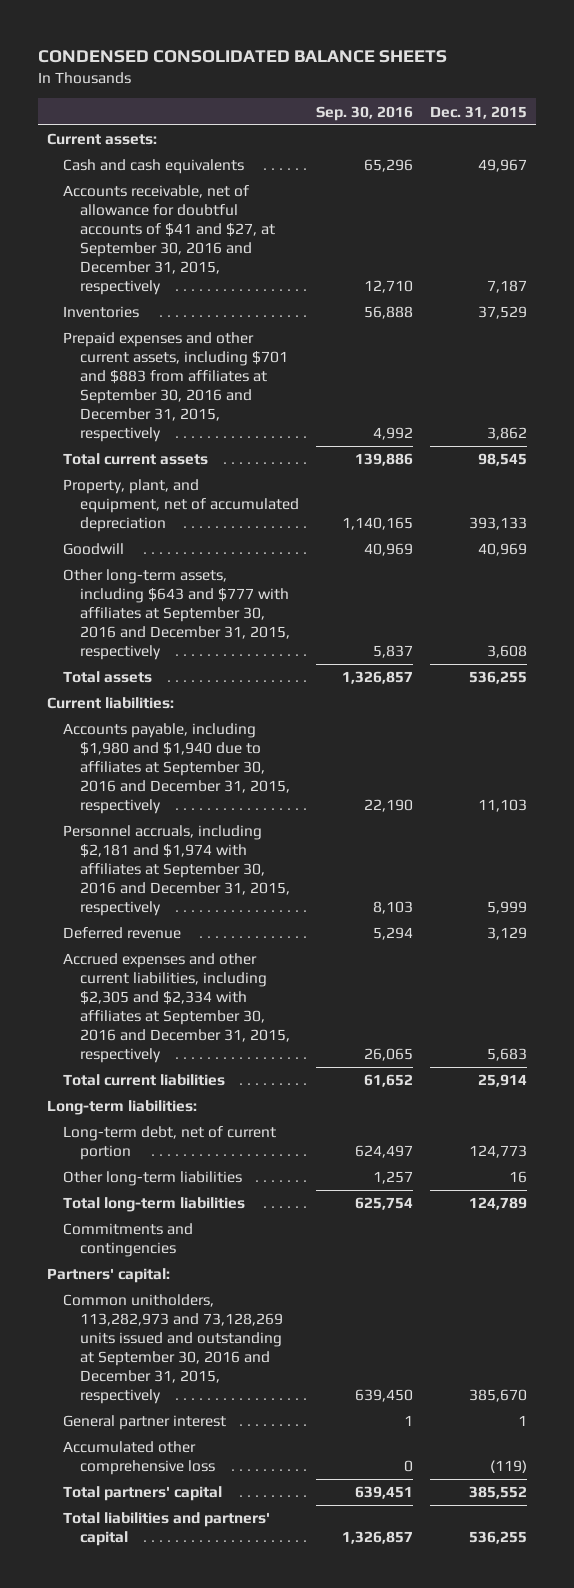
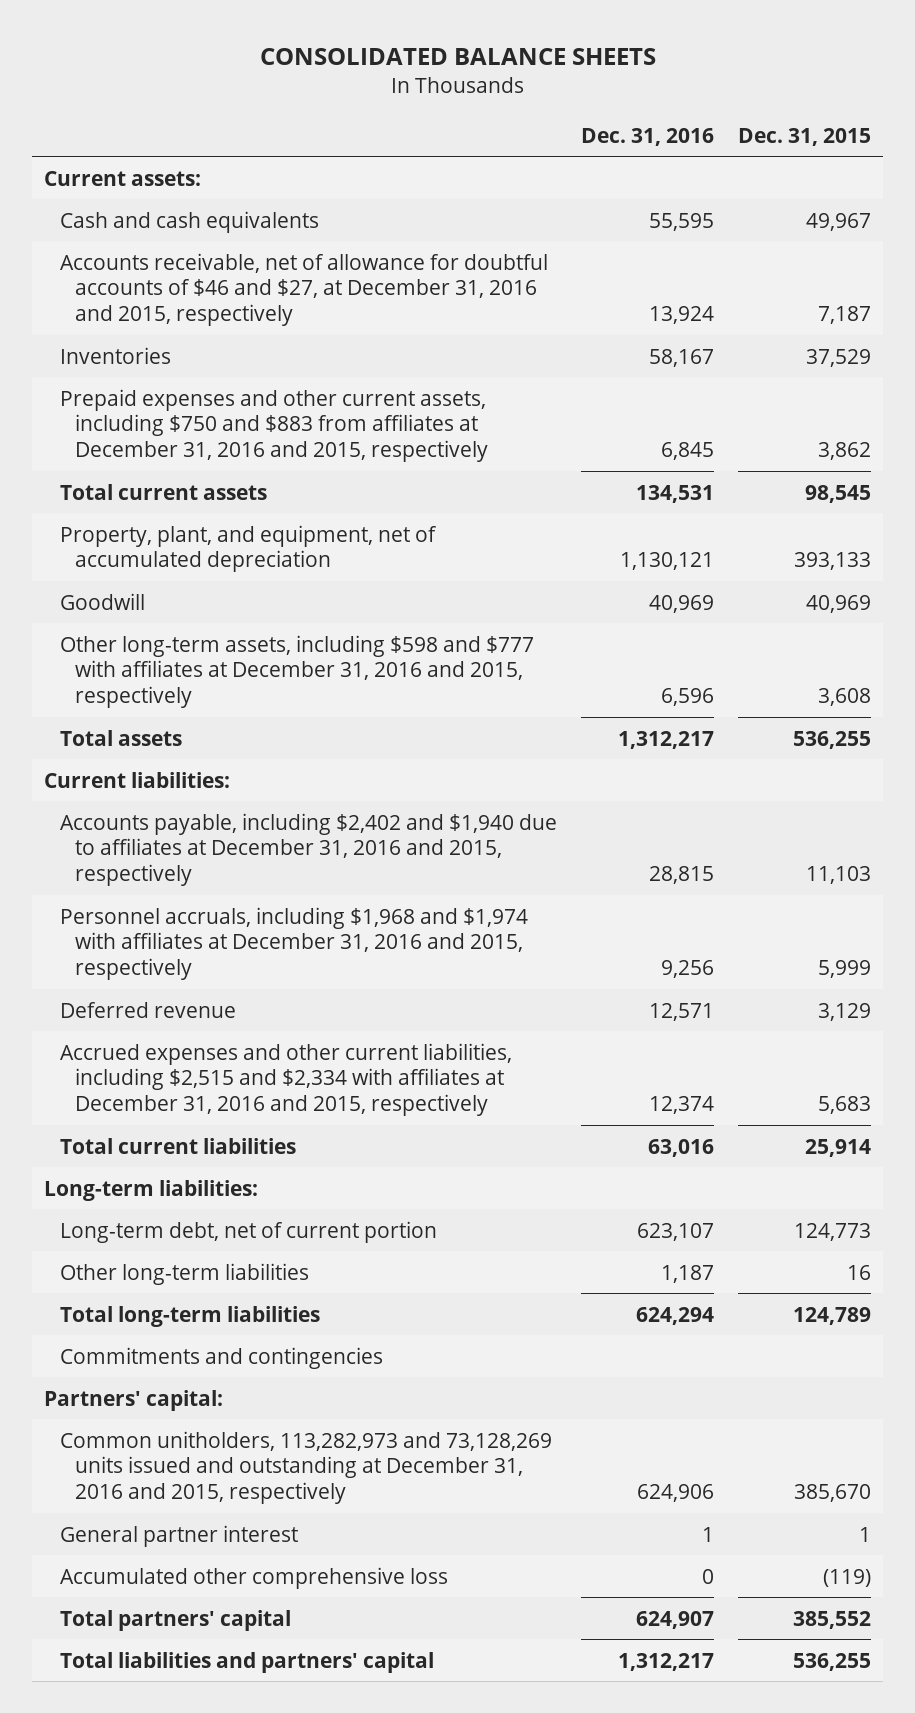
- CONDENSED CONSOLIDATED BALANCE SHEETS
+ CONSOLIDATED BALANCE SHEETS
- | Sep. 30, 2016 | Dec. 31, 2015
+ | Dec. 31, 2016 | Dec. 31, 2015
- Accounts receivable, net of allowance for doubtful accounts of $41 and $27, at September 30, 2016 and December 31, 2015, respectively | 12,710 | 7,187
+ Accounts receivable, net of allowance for doubtful accounts of $46 and $27, at December 31, 2016 and 2015, respectively | 13,924 | 7,187
- Prepaid expenses and other current assets, including $701 and $883 from affiliates at September 30, 2016 and December 31, 2015, respectively | 4,992 | 3,862
+ Prepaid expenses and other current assets, including $750 and $883 from affiliates at December 31, 2016 and 2015, respectively | 6,845 | 3,862
- Other long-term assets, including $643 and $777 with affiliates at September 30, 2016 and December 31, 2015, respectively | 5,837 | 3,608
+ Other long-term assets, including $598 and $777 with affiliates at December 31, 2016 and 2015, respectively | 6,596 | 3,608
- Accounts payable, including $1,980 and $1,940 due to affiliates at September 30, 2016 and December 31, 2015, respectively | 22,190 | 11,103
- Personnel accruals, including $2,181 and $1,974 with affiliates at September 30, 2016 and December 31, 2015, respectively | 8,103 | 5,999
+ Accounts payable, including $2,402 and $1,940 due to affiliates at December 31, 2016 and 2015, respectively | 28,815 | 11,103
+ Personnel accruals, including $1,968 and $1,974 with affiliates at December 31, 2016 and 2015, respectively | 9,256 | 5,999
- Accrued expenses and other current liabilities, including $2,305 and $2,334 with affiliates at September 30, 2016 and December 31, 2015, respectively | 26,065 | 5,683
+ Accrued expenses and other current liabilities, including $2,515 and $2,334 with affiliates at December 31, 2016 and 2015, respectively | 12,374 | 5,683
- Common unitholders, 113,282,973 and 73,128,269 units issued and outstanding at September 30, 2016 and December 31, 2015, respectively | 639,450 | 385,670
+ Common unitholders, 113,282,973 and 73,128,269 units issued and outstanding at December 31, 2016 and 2015, respectively | 624,906 | 385,670

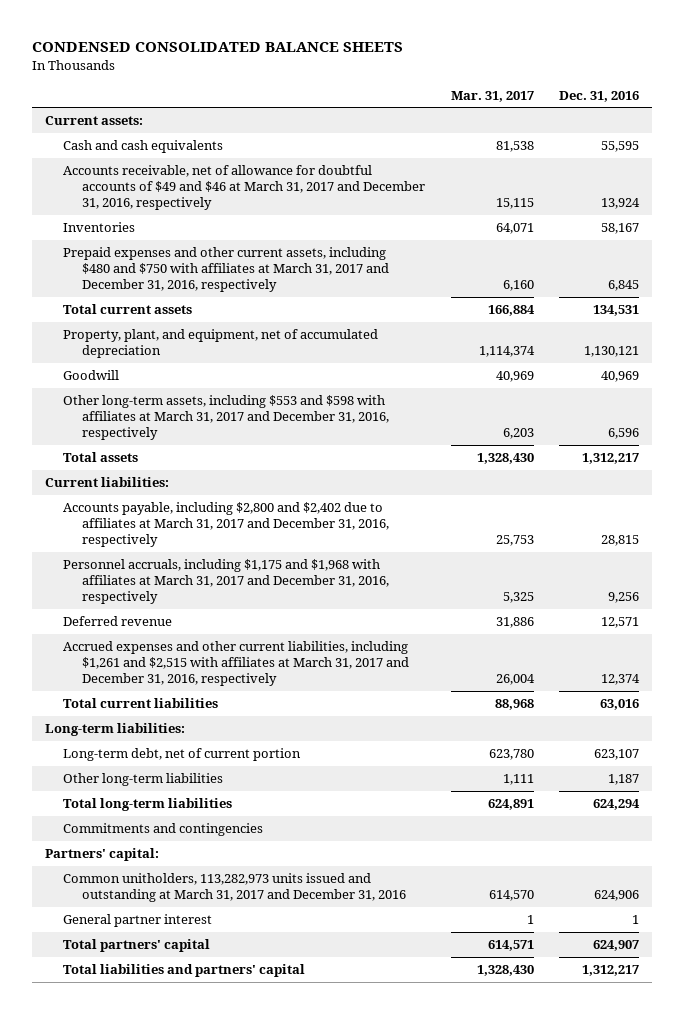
- CONSOLIDATED BALANCE SHEETS
+ CONDENSED CONSOLIDATED BALANCE SHEETS
- | Dec. 31, 2016 | Dec. 31, 2015
+ | Mar. 31, 2017 | Dec. 31, 2016
- Accounts receivable, net of allowance for doubtful accounts of $46 and $27, at December 31, 2016 and 2015, respectively | 13,924 | 7,187
+ Accounts receivable, net of allowance for doubtful accounts of $49 and $46 at March 31, 2017 and December 31, 2016, respectively | 15,115 | 13,924
- Prepaid expenses and other current assets, including $750 and $883 from affiliates at December 31, 2016 and 2015, respectively | 6,845 | 3,862
+ Prepaid expenses and other current assets, including $480 and $750 with affiliates at March 31, 2017 and December 31, 2016, respectively | 6,160 | 6,845
- Other long-term assets, including $598 and $777 with affiliates at December 31, 2016 and 2015, respectively | 6,596 | 3,608
+ Other long-term assets, including $553 and $598 with affiliates at March 31, 2017 and December 31, 2016, respectively | 6,203 | 6,596
- Accounts payable, including $2,402 and $1,940 due to affiliates at December 31, 2016 and 2015, respectively | 28,815 | 11,103
- Personnel accruals, including $1,968 and $1,974 with affiliates at December 31, 2016 and 2015, respectively | 9,256 | 5,999
+ Accounts payable, including $2,800 and $2,402 due to affiliates at March 31, 2017 and December 31, 2016, respectively | 25,753 | 28,815
+ Personnel accruals, including $1,175 and $1,968 with affiliates at March 31, 2017 and December 31, 2016, respectively | 5,325 | 9,256
- Accrued expenses and other current liabilities, including $2,515 and $2,334 with affiliates at December 31, 2016 and 2015, respectively | 12,374 | 5,683
+ Accrued expenses and other current liabilities, including $1,261 and $2,515 with affiliates at March 31, 2017 and December 31, 2016, respectively | 26,004 | 12,374
- Common unitholders, 113,282,973 and 73,128,269 units issued and outstanding at December 31, 2016 and 2015, respectively | 624,906 | 385,670
+ Common unitholders, 113,282,973 units issued and outstanding at March 31, 2017 and December 31, 2016 | 614,570 | 624,906
- Accumulated other comprehensive loss | 0 | (119)

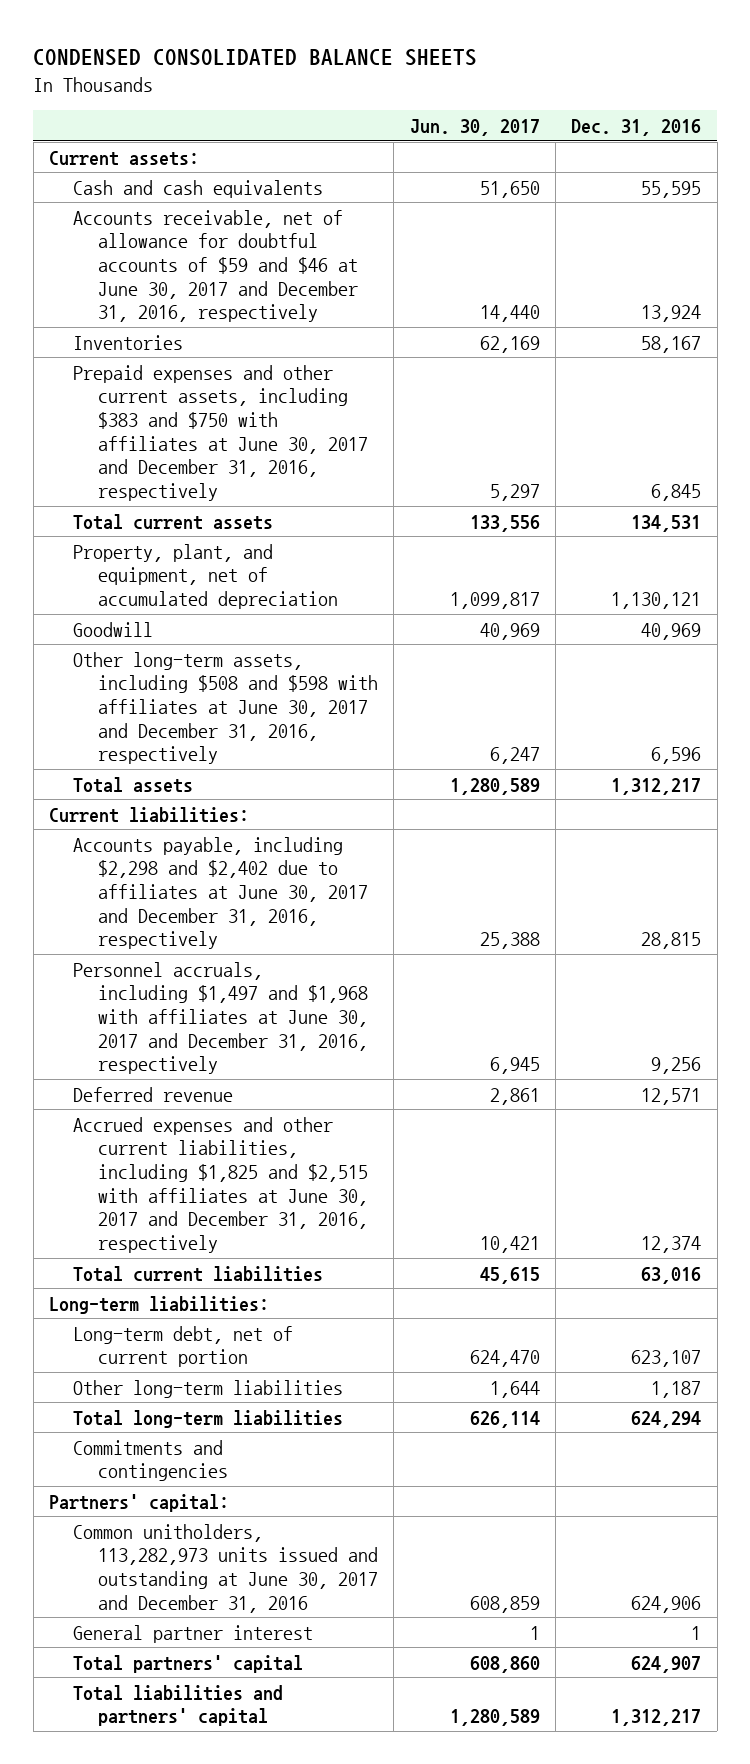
- | Mar. 31, 2017 | Dec. 31, 2016
+ | Jun. 30, 2017 | Dec. 31, 2016
- Accounts receivable, net of allowance for doubtful accounts of $49 and $46 at March 31, 2017 and December 31, 2016, respectively | 15,115 | 13,924
+ Accounts receivable, net of allowance for doubtful accounts of $59 and $46 at June 30, 2017 and December 31, 2016, respectively | 14,440 | 13,924
- Prepaid expenses and other current assets, including $480 and $750 with affiliates at March 31, 2017 and December 31, 2016, respectively | 6,160 | 6,845
+ Prepaid expenses and other current assets, including $383 and $750 with affiliates at June 30, 2017 and December 31, 2016, respectively | 5,297 | 6,845
- Other long-term assets, including $553 and $598 with affiliates at March 31, 2017 and December 31, 2016, respectively | 6,203 | 6,596
+ Other long-term assets, including $508 and $598 with affiliates at June 30, 2017 and December 31, 2016, respectively | 6,247 | 6,596
- Accounts payable, including $2,800 and $2,402 due to affiliates at March 31, 2017 and December 31, 2016, respectively | 25,753 | 28,815
- Personnel accruals, including $1,175 and $1,968 with affiliates at March 31, 2017 and December 31, 2016, respectively | 5,325 | 9,256
+ Accounts payable, including $2,298 and $2,402 due to affiliates at June 30, 2017 and December 31, 2016, respectively | 25,388 | 28,815
+ Personnel accruals, including $1,497 and $1,968 with affiliates at June 30, 2017 and December 31, 2016, respectively | 6,945 | 9,256
- Accrued expenses and other current liabilities, including $1,261 and $2,515 with affiliates at March 31, 2017 and December 31, 2016, respectively | 26,004 | 12,374
+ Accrued expenses and other current liabilities, including $1,825 and $2,515 with affiliates at June 30, 2017 and December 31, 2016, respectively | 10,421 | 12,374
- Common unitholders, 113,282,973 units issued and outstanding at March 31, 2017 and December 31, 2016 | 614,570 | 624,906
+ Common unitholders, 113,282,973 units issued and outstanding at June 30, 2017 and December 31, 2016 | 608,859 | 624,906

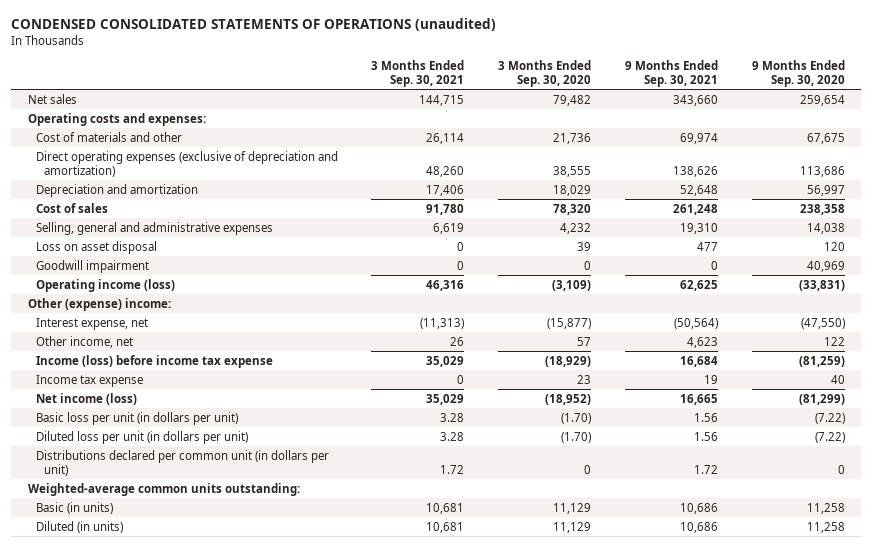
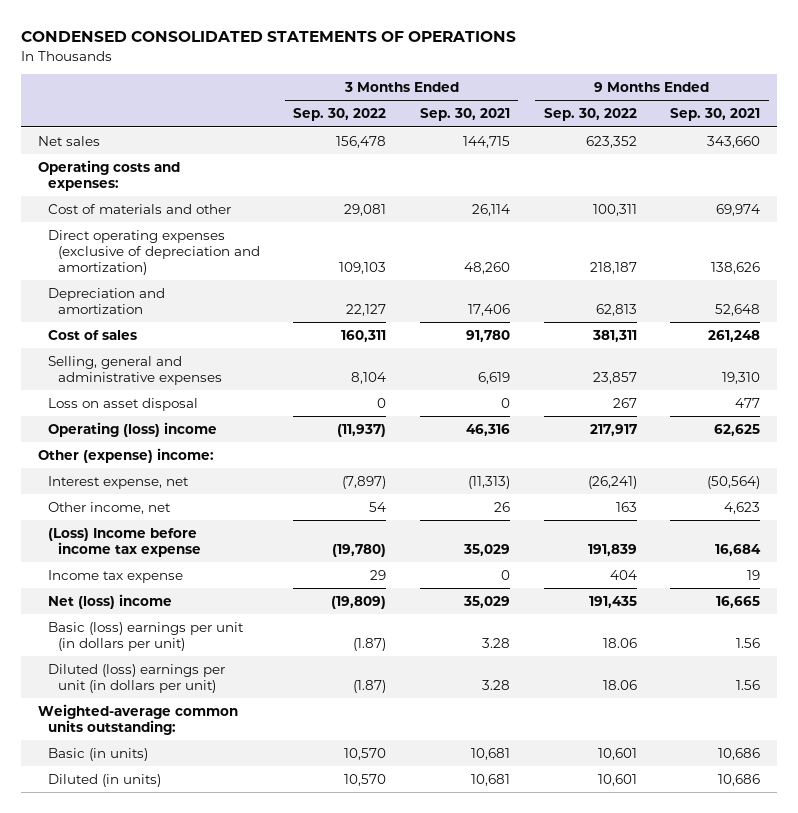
- CONDENSED CONSOLIDATED STATEMENTS OF OPERATIONS (unaudited)
+ CONDENSED CONSOLIDATED STATEMENTS OF OPERATIONS
- | 3 Months Ended Sep. 30, 2021 | 3 Months Ended Sep. 30, 2020 | 9 Months Ended Sep. 30, 2021 | 9 Months Ended Sep. 30, 2020
+ | 3 Months Ended Sep. 30, 2022 | 3 Months Ended Sep. 30, 2021 | 9 Months Ended Sep. 30, 2022 | 9 Months Ended Sep. 30, 2021
- Goodwill impairment | 0 | 0 | 0 | 40,969
- Operating income (loss) | 46,316 | (3,109) | 62,625 | (33,831)
+ Operating (loss) income | (11,937) | 46,316 | 217,917 | 62,625
- Income (loss) before income tax expense | 35,029 | (18,929) | 16,684 | (81,259)
+ (Loss) Income before income tax expense | (19,780) | 35,029 | 191,839 | 16,684
- Net income (loss) | 35,029 | (18,952) | 16,665 | (81,299)
- Basic loss per unit (in dollars per unit) | 3.28 | (1.70) | 1.56 | (7.22)
- Diluted loss per unit (in dollars per unit) | 3.28 | (1.70) | 1.56 | (7.22)
- Distributions declared per common unit (in dollars per unit) | 1.72 | 0 | 1.72 | 0
+ Net (loss) income | (19,809) | 35,029 | 191,435 | 16,665
+ Basic (loss) earnings per unit (in dollars per unit) | (1.87) | 3.28 | 18.06 | 1.56
+ Diluted (loss) earnings per unit (in dollars per unit) | (1.87) | 3.28 | 18.06 | 1.56

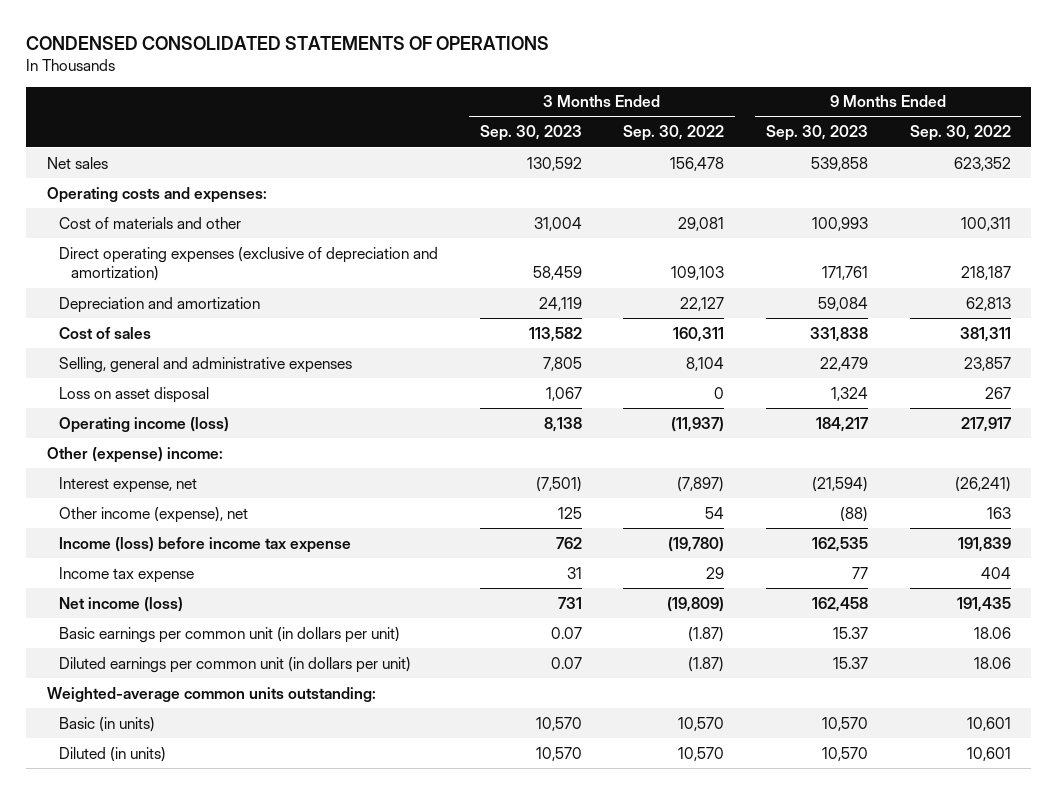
- | 3 Months Ended Sep. 30, 2022 | 3 Months Ended Sep. 30, 2021 | 9 Months Ended Sep. 30, 2022 | 9 Months Ended Sep. 30, 2021
+ | 3 Months Ended Sep. 30, 2023 | 3 Months Ended Sep. 30, 2022 | 9 Months Ended Sep. 30, 2023 | 9 Months Ended Sep. 30, 2022
- Operating (loss) income | (11,937) | 46,316 | 217,917 | 62,625
+ Operating income (loss) | 8,138 | (11,937) | 184,217 | 217,917
- Other income, net | 54 | 26 | 163 | 4,623
- (Loss) Income before income tax expense | (19,780) | 35,029 | 191,839 | 16,684
+ Other income (expense), net | 125 | 54 | (88) | 163
+ Income (loss) before income tax expense | 762 | (19,780) | 162,535 | 191,839
- Net (loss) income | (19,809) | 35,029 | 191,435 | 16,665
- Basic (loss) earnings per unit (in dollars per unit) | (1.87) | 3.28 | 18.06 | 1.56
- Diluted (loss) earnings per unit (in dollars per unit) | (1.87) | 3.28 | 18.06 | 1.56
+ Net income (loss) | 731 | (19,809) | 162,458 | 191,435
+ Basic earnings per common unit (in dollars per unit) | 0.07 | (1.87) | 15.37 | 18.06
+ Diluted earnings per common unit (in dollars per unit) | 0.07 | (1.87) | 15.37 | 18.06

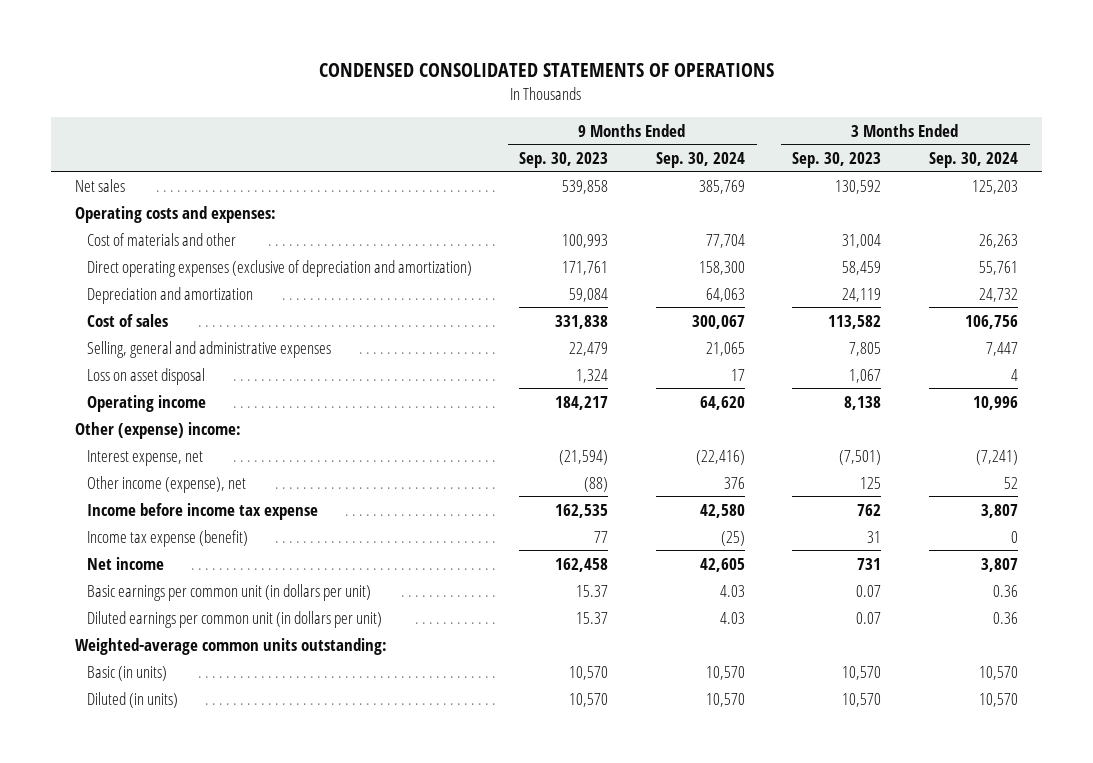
- | 3 Months Ended Sep. 30, 2023 | 3 Months Ended Sep. 30, 2022 | 9 Months Ended Sep. 30, 2023 | 9 Months Ended Sep. 30, 2022
+ | 9 Months Ended Sep. 30, 2023 | 9 Months Ended Sep. 30, 2024 | 3 Months Ended Sep. 30, 2023 | 3 Months Ended Sep. 30, 2024
- Operating income (loss) | 8,138 | (11,937) | 184,217 | 217,917
+ Operating income | 184,217 | 64,620 | 8,138 | 10,996
- Income (loss) before income tax expense | 762 | (19,780) | 162,535 | 191,839
- Income tax expense | 31 | 29 | 77 | 404
- Net income (loss) | 731 | (19,809) | 162,458 | 191,435
+ Income before income tax expense | 162,535 | 42,580 | 762 | 3,807
+ Income tax expense (benefit) | 77 | (25) | 31 | 0
+ Net income | 162,458 | 42,605 | 731 | 3,807

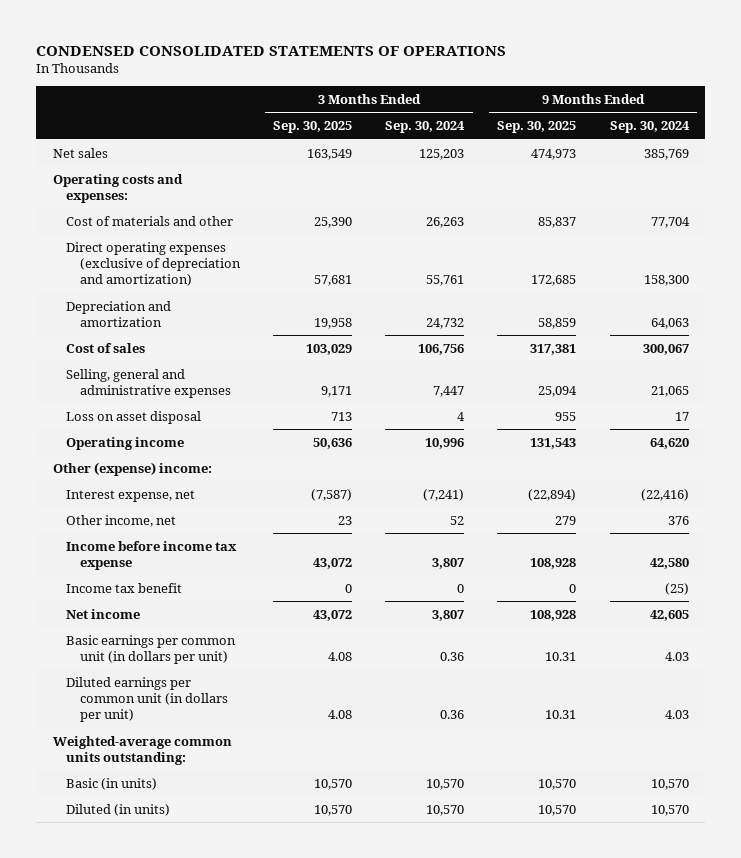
- | 9 Months Ended Sep. 30, 2023 | 9 Months Ended Sep. 30, 2024 | 3 Months Ended Sep. 30, 2023 | 3 Months Ended Sep. 30, 2024
+ | 3 Months Ended Sep. 30, 2025 | 3 Months Ended Sep. 30, 2024 | 9 Months Ended Sep. 30, 2025 | 9 Months Ended Sep. 30, 2024
- Other income (expense), net | (88) | 376 | 125 | 52
+ Other income, net | 23 | 52 | 279 | 376
- Income tax expense (benefit) | 77 | (25) | 31 | 0
+ Income tax benefit | 0 | 0 | 0 | (25)

